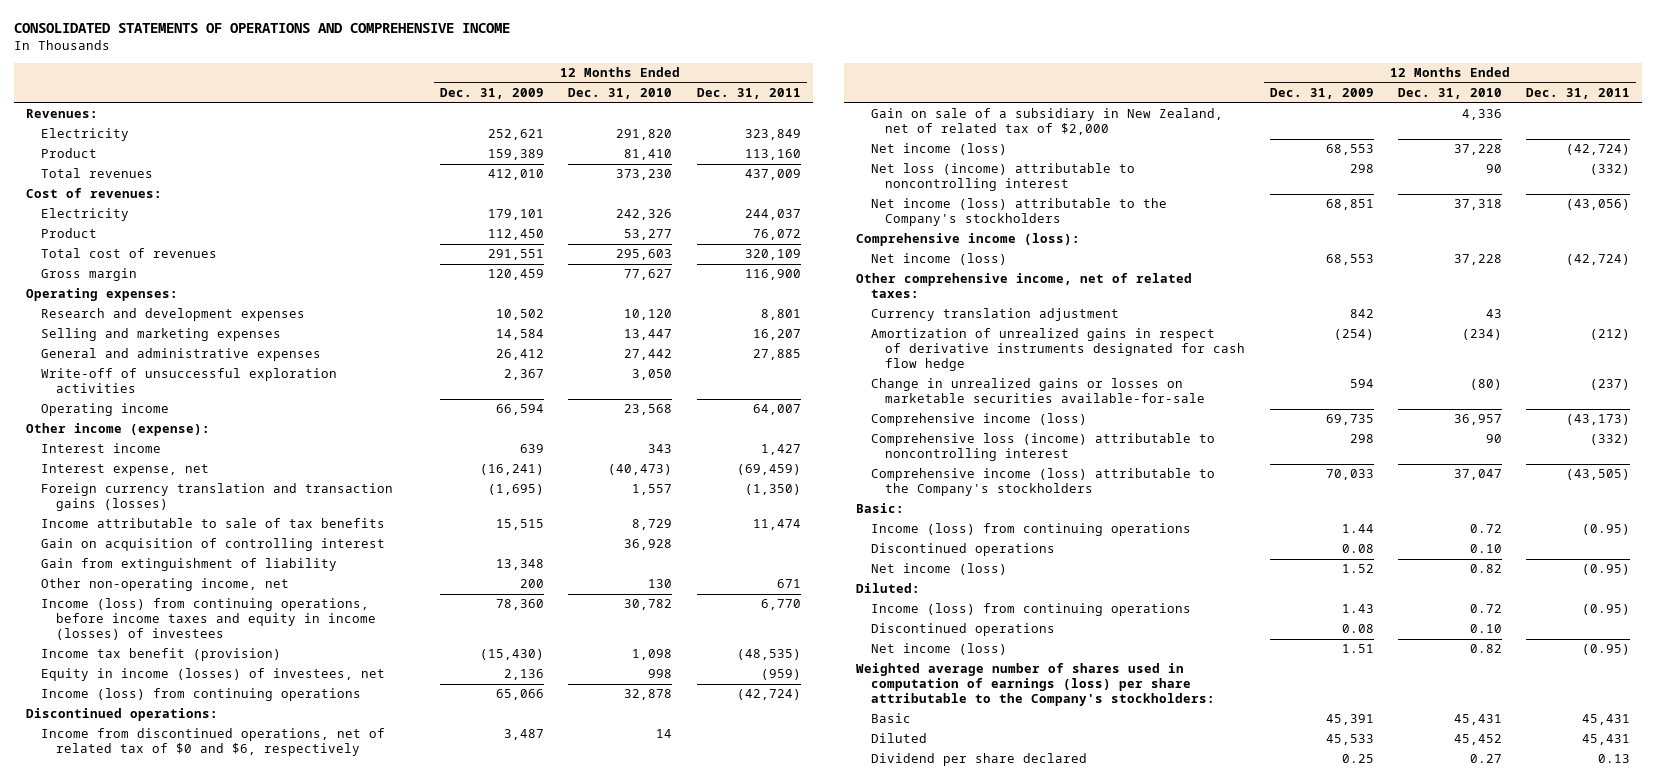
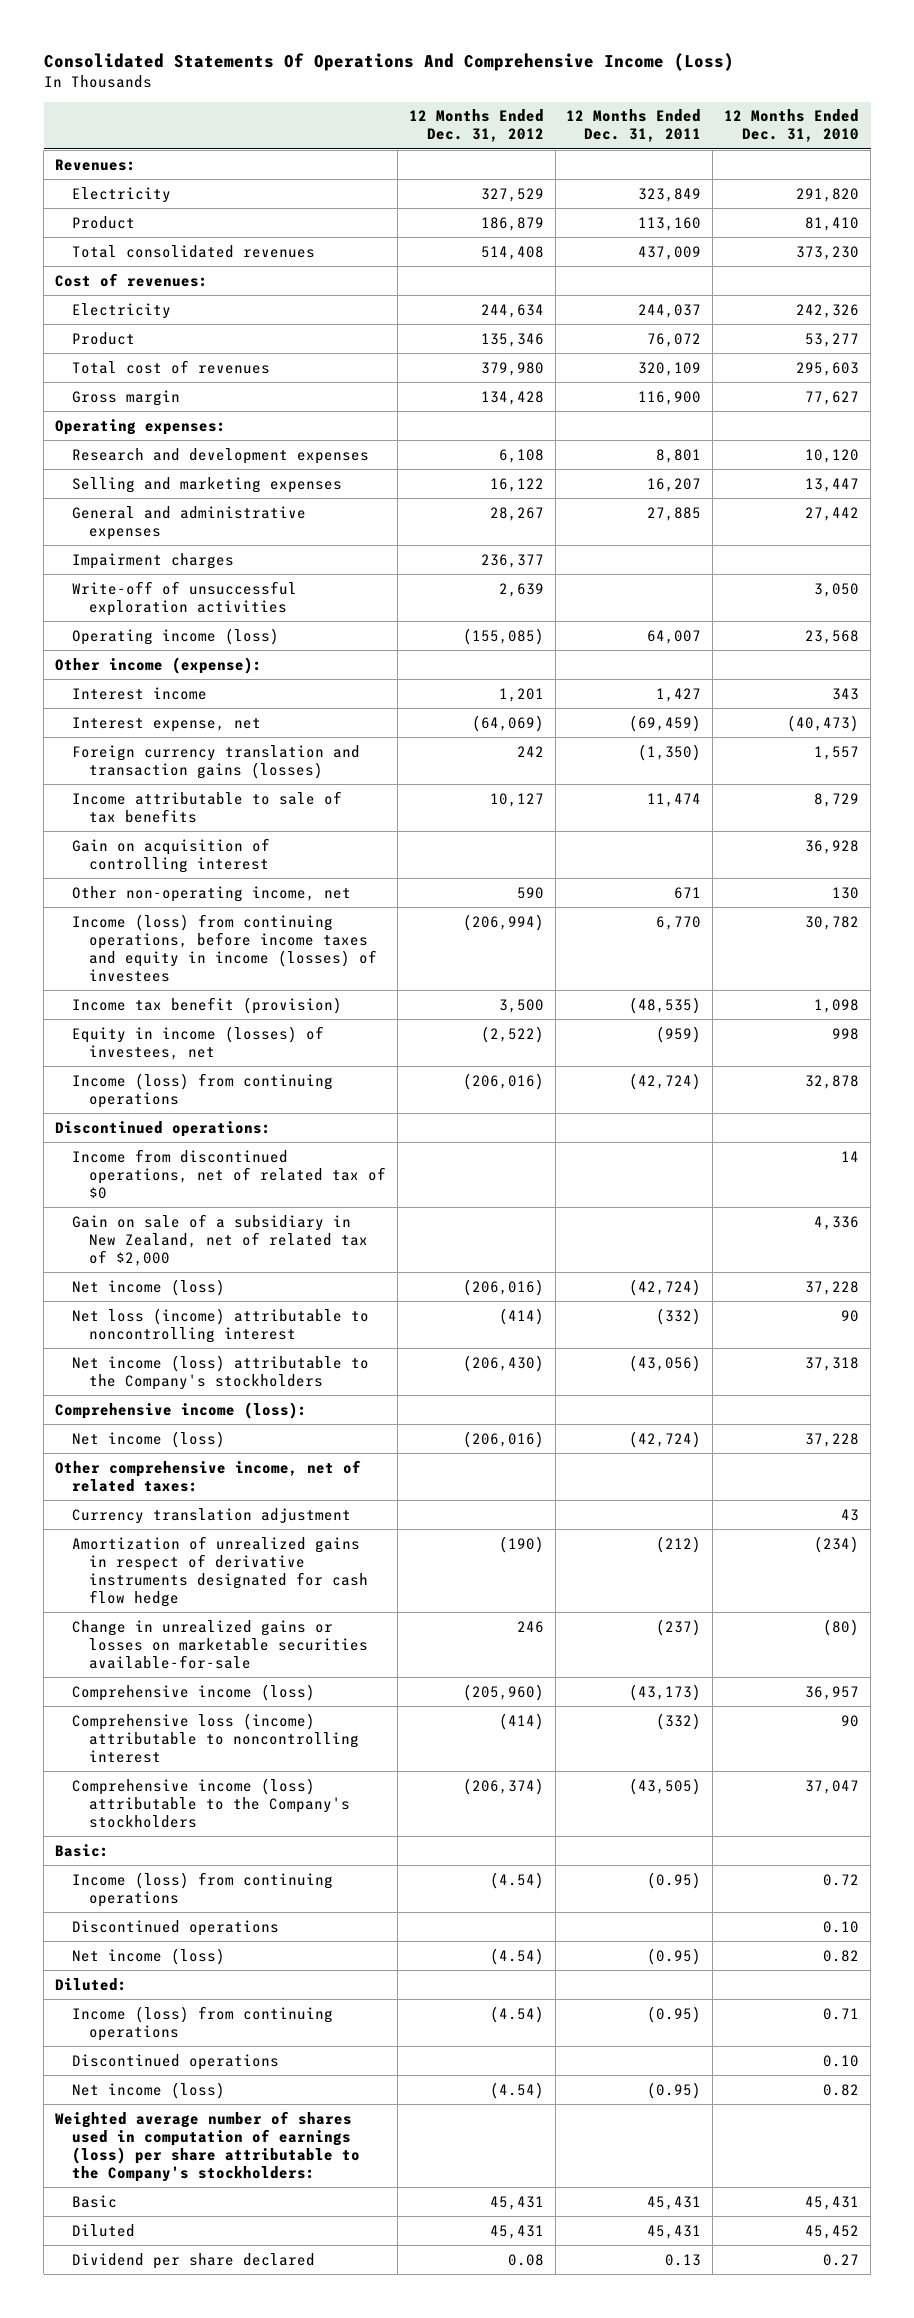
- CONSOLIDATED STATEMENTS OF OPERATIONS AND COMPREHENSIVE INCOME
+ Consolidated Statements Of Operations And Comprehensive Income (Loss)
- | 12 Months Ended Dec. 31, 2009 | 12 Months Ended Dec. 31, 2010 | 12 Months Ended Dec. 31, 2011
+ | 12 Months Ended Dec. 31, 2012 | 12 Months Ended Dec. 31, 2011 | 12 Months Ended Dec. 31, 2010
- Total revenues | 412,010 | 373,230 | 437,009
+ Total consolidated revenues | 514,408 | 437,009 | 373,230
+ Impairment charges | 236,377 | |
- Operating income | 66,594 | 23,568 | 64,007
+ Operating income (loss) | (155,085) | 64,007 | 23,568
- Gain from extinguishment of liability | 13,348 | |
- Income from discontinued operations, net of related tax of $0 and $6, respectively | 3,487 | 14 |
+ Income from discontinued operations, net of related tax of $0 | | | 14
- Income (loss) from continuing operations | 1.43 | 0.72 | (0.95)
+ Income (loss) from continuing operations | (4.54) | (0.95) | 0.71

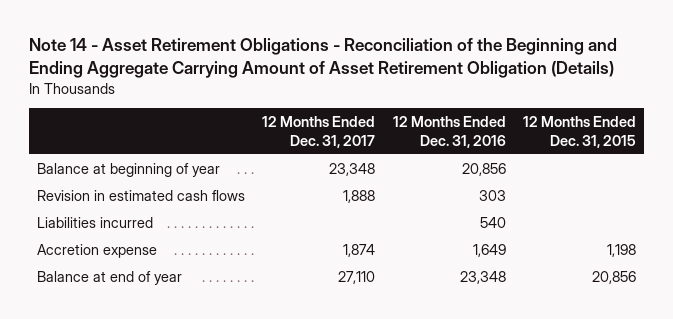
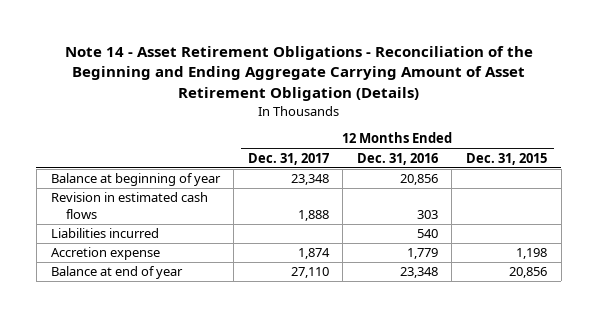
- Accretion expense | 1,874 | 1,649 | 1,198
+ Accretion expense | 1,874 | 1,779 | 1,198

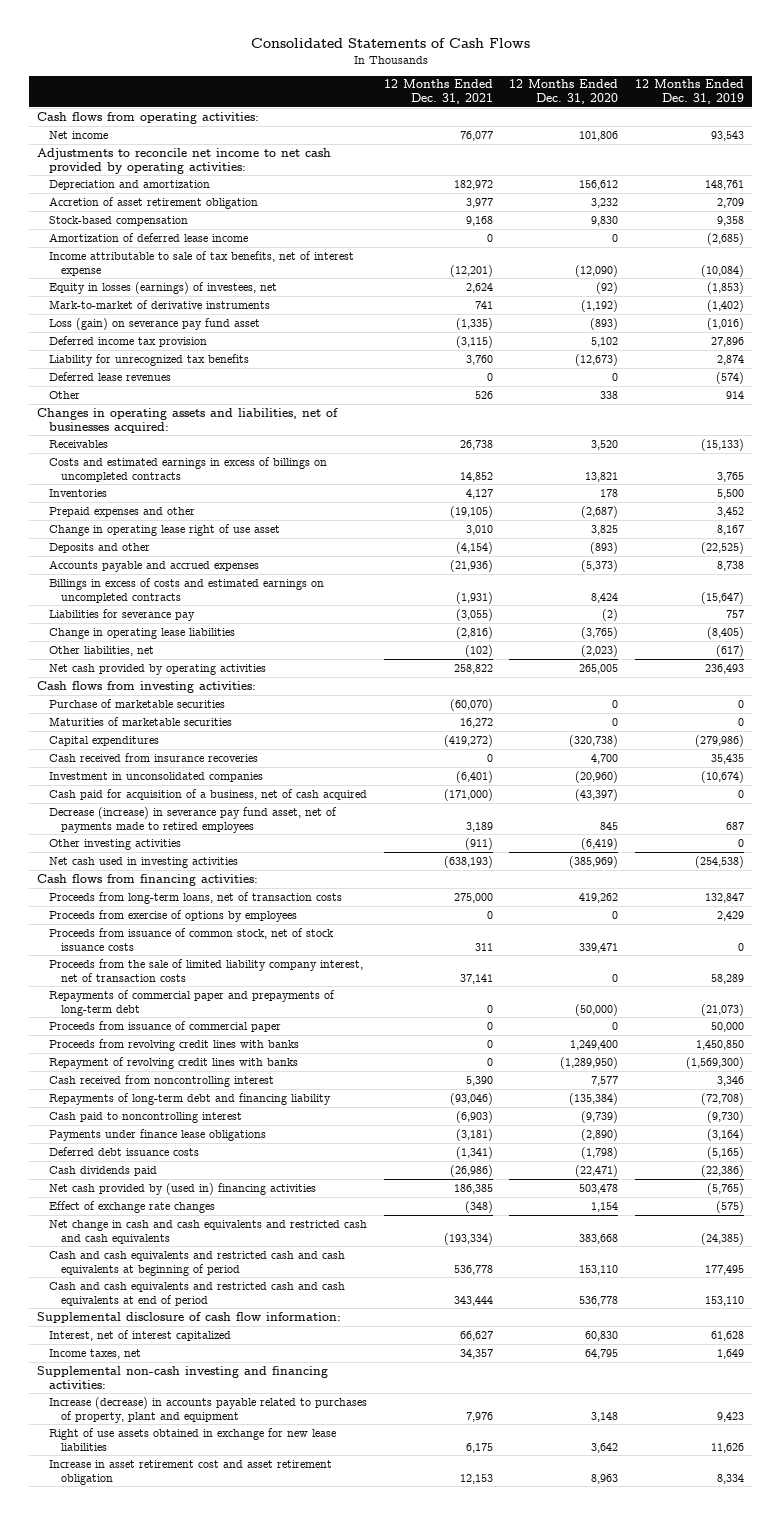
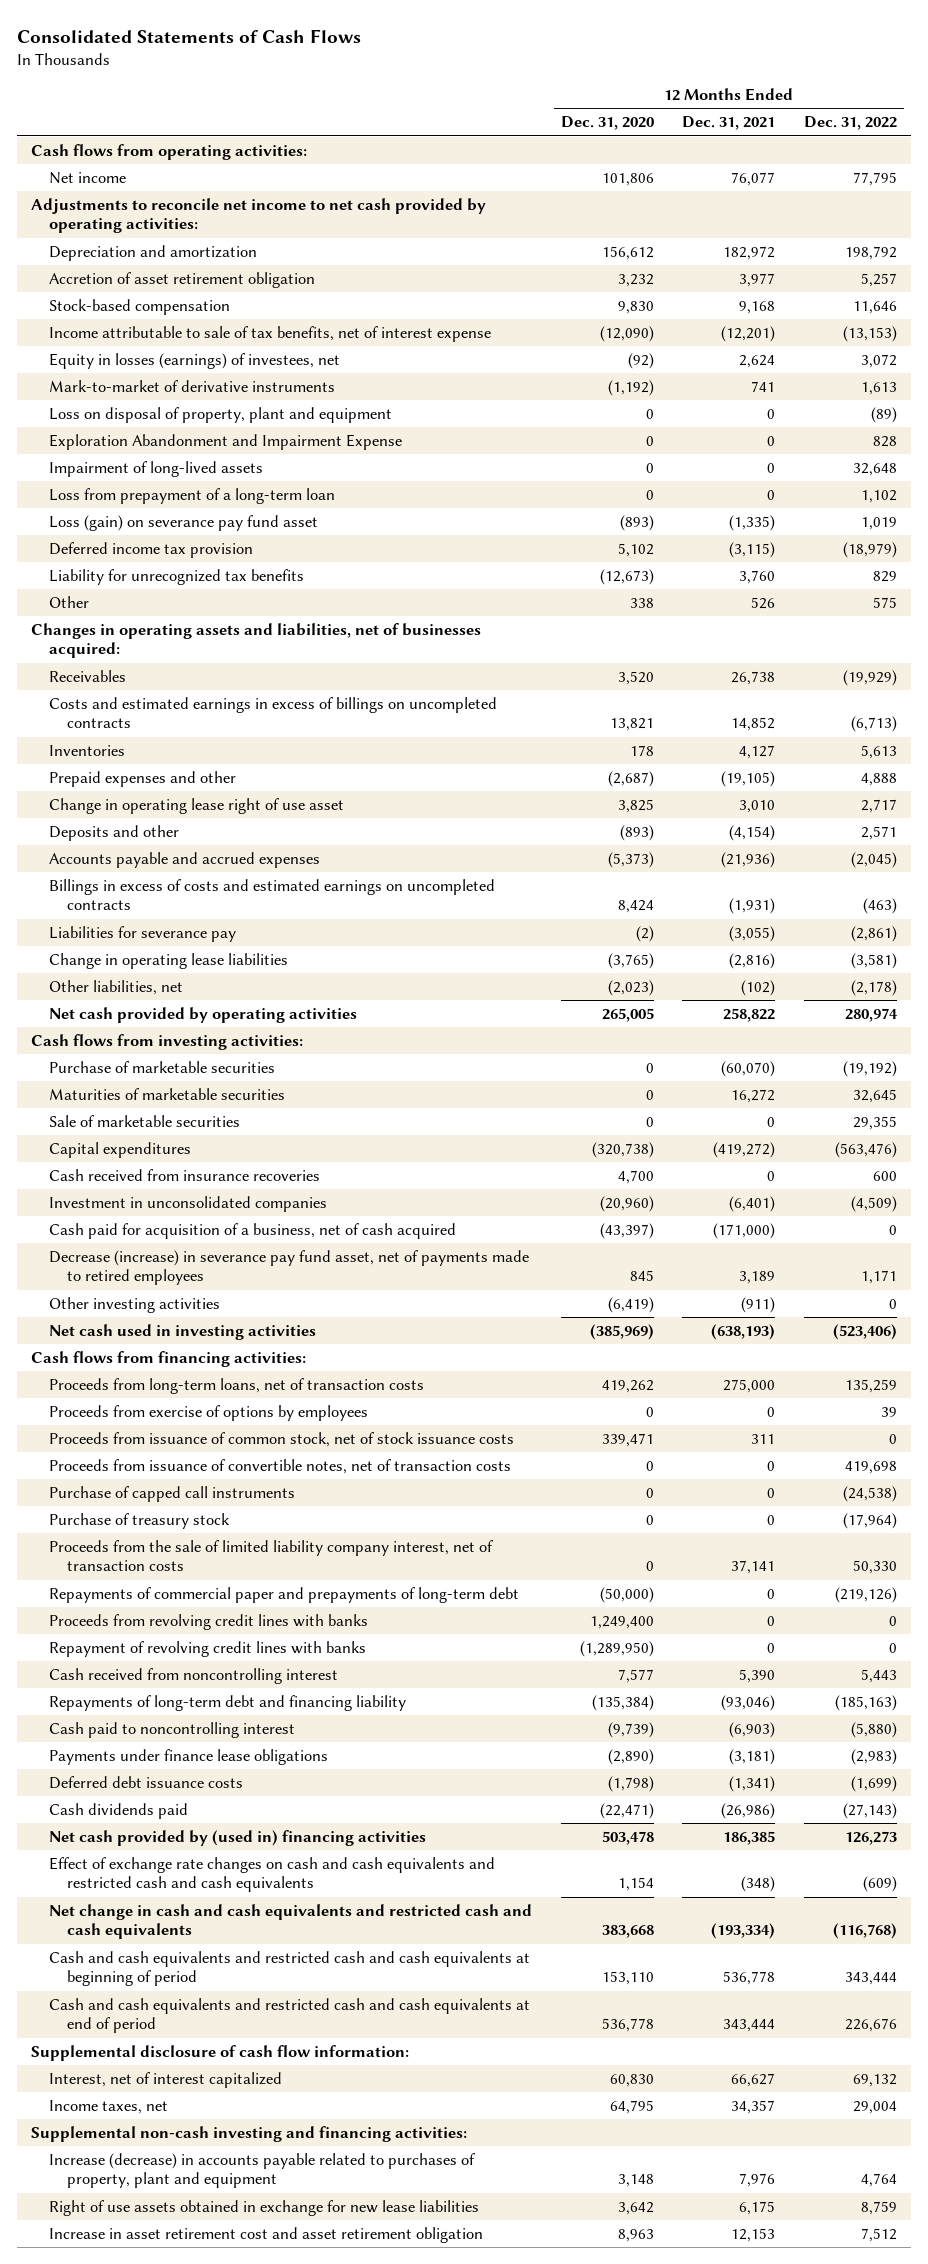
- | 12 Months Ended Dec. 31, 2021 | 12 Months Ended Dec. 31, 2020 | 12 Months Ended Dec. 31, 2019
+ | 12 Months Ended Dec. 31, 2020 | 12 Months Ended Dec. 31, 2021 | 12 Months Ended Dec. 31, 2022
- Amortization of deferred lease income | 0 | 0 | (2,685)
+ Loss on disposal of property, plant and equipment | 0 | 0 | (89)
+ Exploration Abandonment and Impairment Expense | 0 | 0 | 828
+ Impairment of long-lived assets | 0 | 0 | 32,648
+ Loss from prepayment of a long-term loan | 0 | 0 | 1,102
- Deferred lease revenues | 0 | 0 | (574)
+ Sale of marketable securities | 0 | 0 | 29,355
+ Proceeds from issuance of convertible notes, net of transaction costs | 0 | 0 | 419,698
+ Purchase of capped call instruments | 0 | 0 | (24,538)
+ Purchase of treasury stock | 0 | 0 | (17,964)
- Proceeds from issuance of commercial paper | 0 | 0 | 50,000
- Effect of exchange rate changes | (348) | 1,154 | (575)
+ Effect of exchange rate changes on cash and cash equivalents and restricted cash and cash equivalents | 1,154 | (348) | (609)

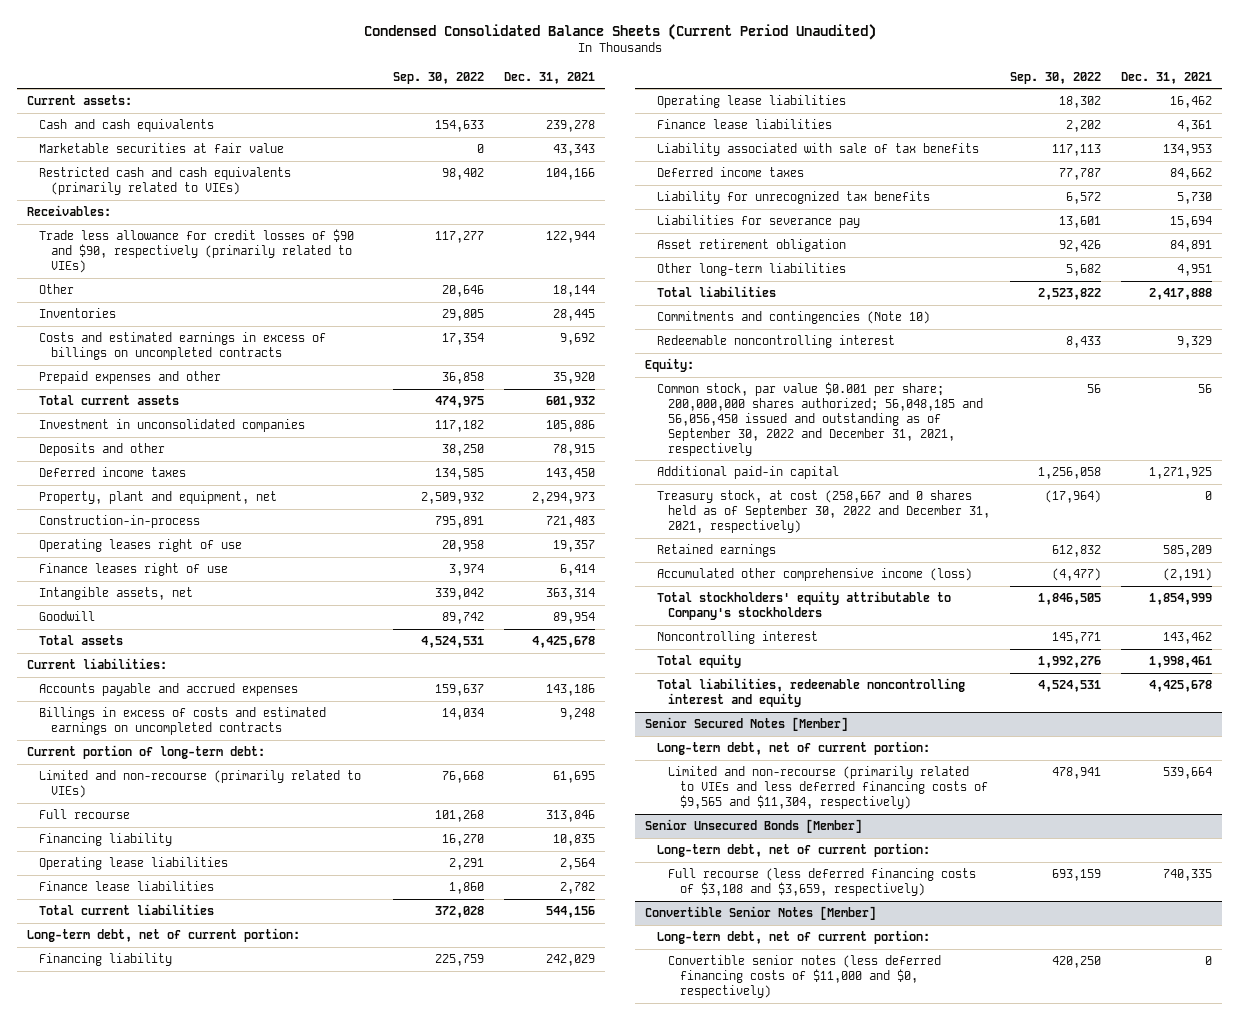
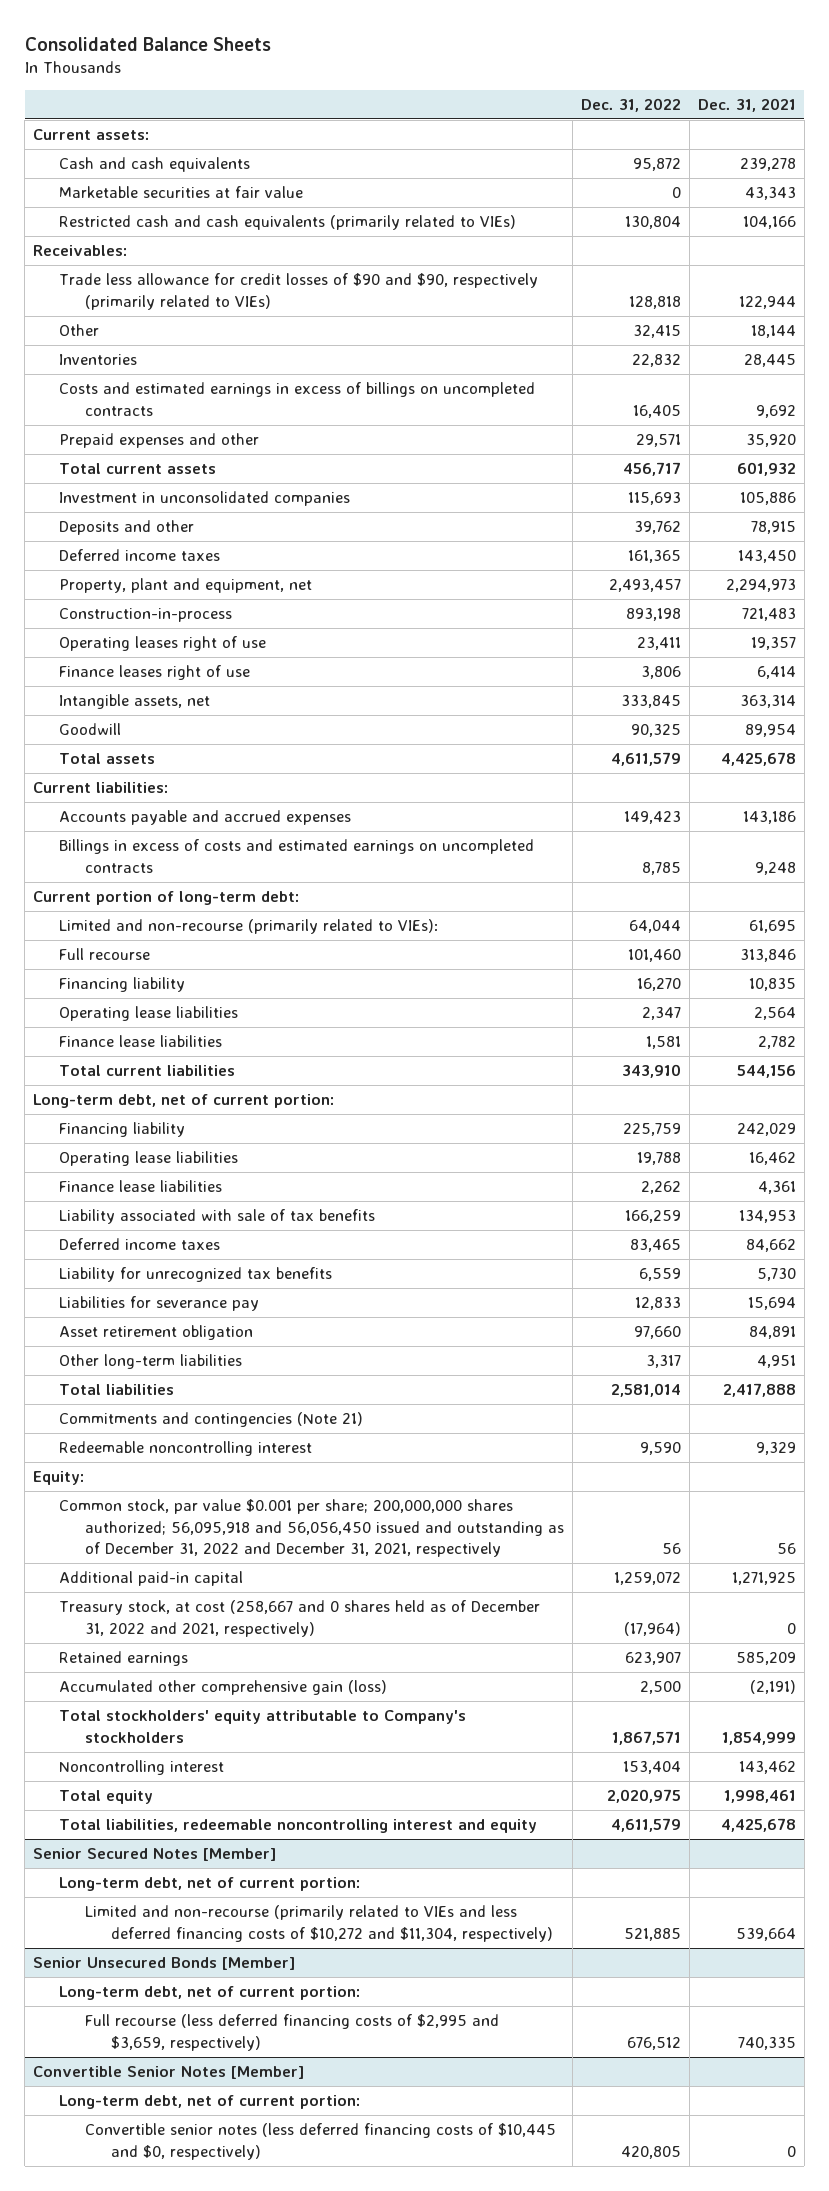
- Condensed Consolidated Balance Sheets (Current Period Unaudited)
+ Consolidated Balance Sheets
- | Sep. 30, 2022 | Dec. 31, 2021
+ | Dec. 31, 2022 | Dec. 31, 2021
- Limited and non-recourse (primarily related to VIEs) | 76,668 | 61,695
+ Limited and non-recourse (primarily related to VIEs): | 64,044 | 61,695
- Commitments and contingencies (Note 10)
+ Commitments and contingencies (Note 21)
- Common stock, par value $0.001 per share; 200,000,000 shares authorized; 56,048,185 and 56,056,450 issued and outstanding as of September 30, 2022 and December 31, 2021, respectively | 56 | 56
+ Common stock, par value $0.001 per share; 200,000,000 shares authorized; 56,095,918 and 56,056,450 issued and outstanding as of December 31, 2022 and December 31, 2021, respectively | 56 | 56
- Treasury stock, at cost (258,667 and 0 shares held as of September 30, 2022 and December 31, 2021, respectively) | (17,964) | 0
+ Treasury stock, at cost (258,667 and 0 shares held as of December 31, 2022 and 2021, respectively) | (17,964) | 0
- Accumulated other comprehensive income (loss) | (4,477) | (2,191)
+ Accumulated other comprehensive gain (loss) | 2,500 | (2,191)
@ Senior Secured Notes [Member]
- Limited and non-recourse (primarily related to VIEs and less deferred financing costs of $9,565 and $11,304, respectively) | 478,941 | 539,664
+ Limited and non-recourse (primarily related to VIEs and less deferred financing costs of $10,272 and $11,304, respectively) | 521,885 | 539,664
@ Senior Unsecured Bonds [Member]
- Full recourse (less deferred financing costs of $3,108 and $3,659, respectively) | 693,159 | 740,335
+ Full recourse (less deferred financing costs of $2,995 and $3,659, respectively) | 676,512 | 740,335
@ Convertible Senior Notes [Member]
- Convertible senior notes (less deferred financing costs of $11,000 and $0, respectively) | 420,250 | 0
+ Convertible senior notes (less deferred financing costs of $10,445 and $0, respectively) | 420,805 | 0

